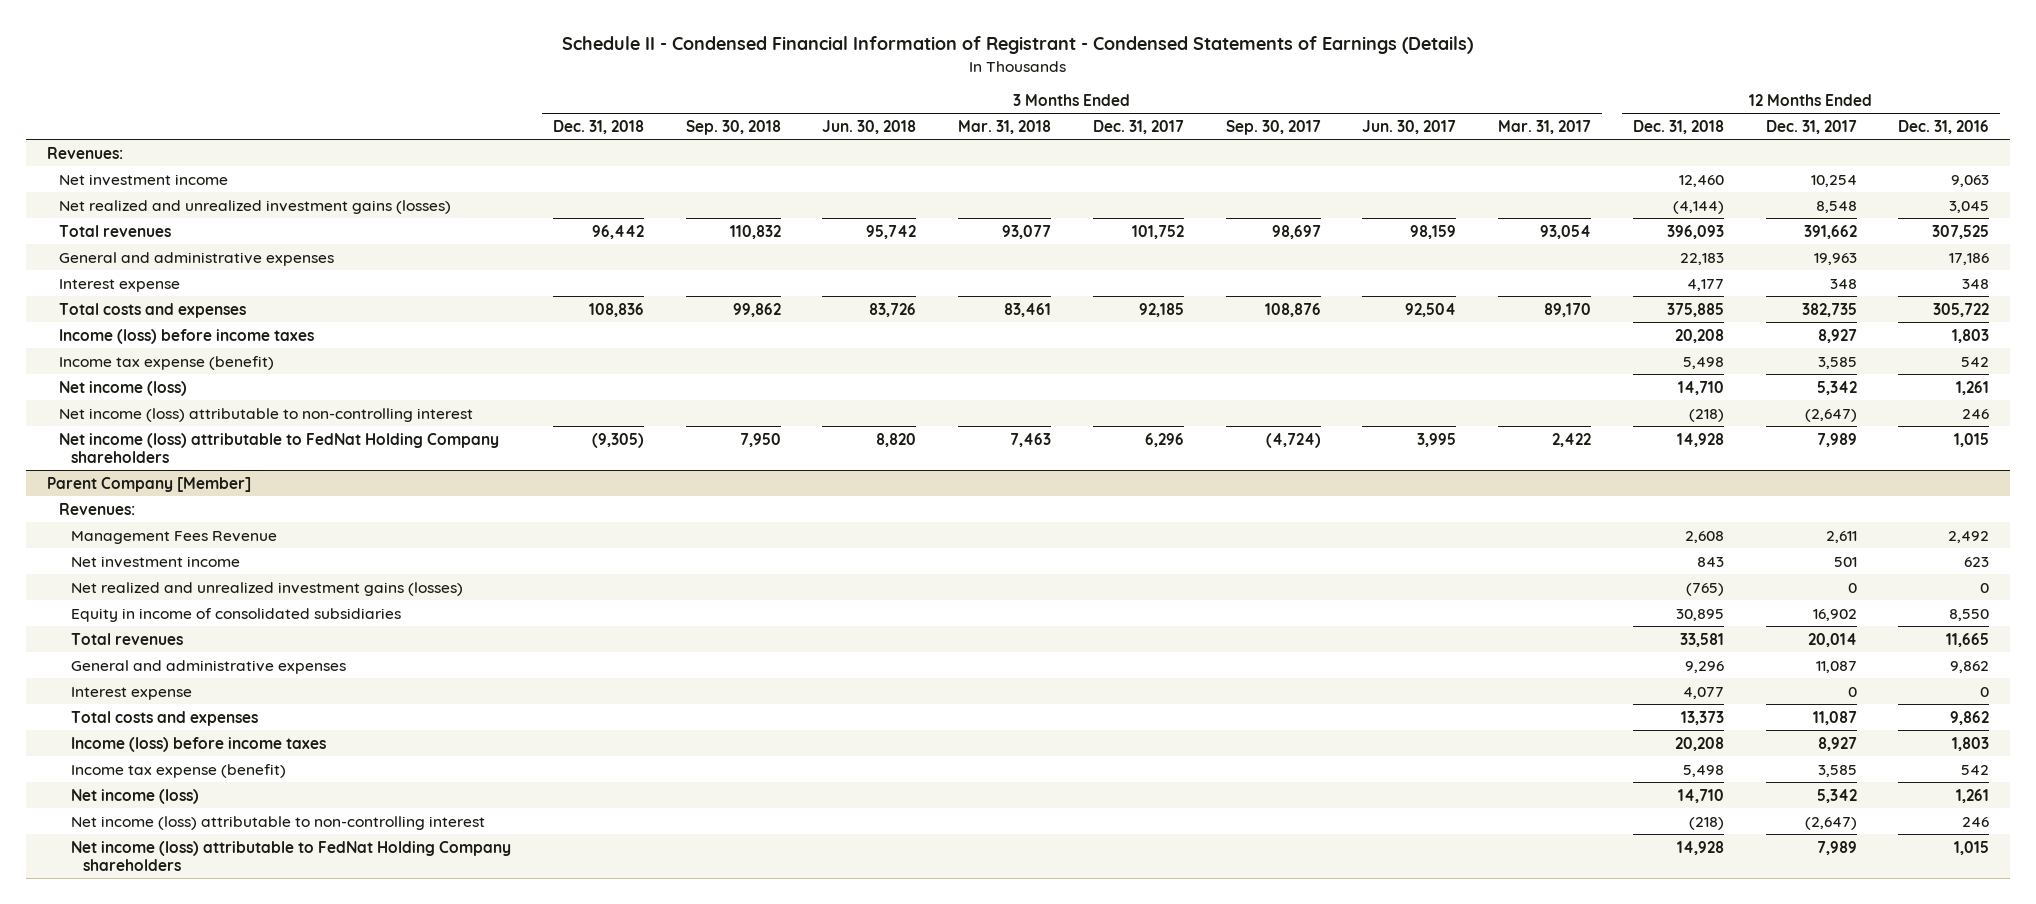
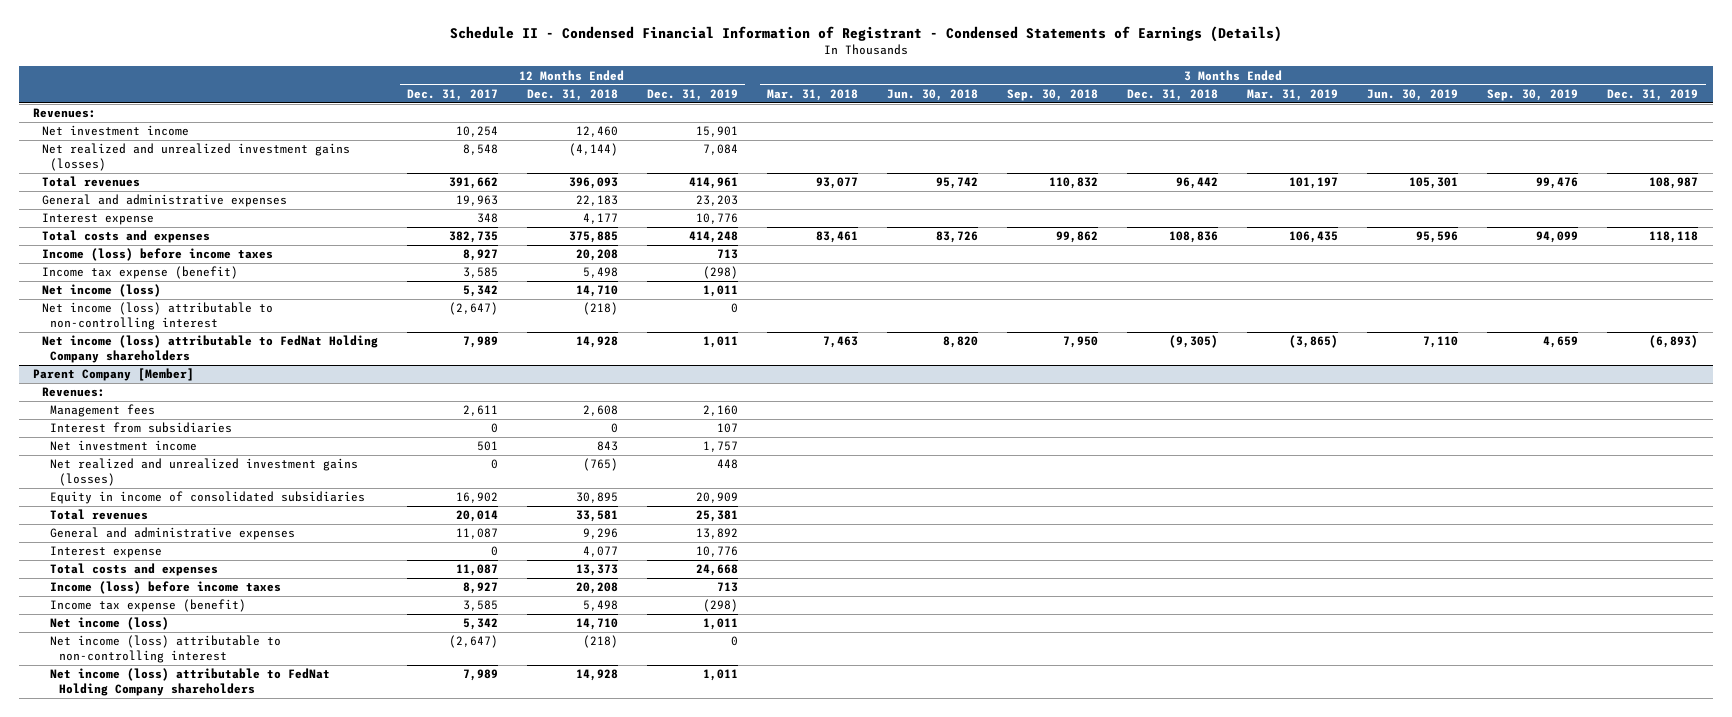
- | 3 Months Ended Dec. 31, 2018 | 3 Months Ended Sep. 30, 2018 | 3 Months Ended Jun. 30, 2018 | 3 Months Ended Mar. 31, 2018 | 3 Months Ended Dec. 31, 2017 | 3 Months Ended Sep. 30, 2017 | 3 Months Ended Jun. 30, 2017 | 3 Months Ended Mar. 31, 2017 | 12 Months Ended Dec. 31, 2018 | 12 Months Ended Dec. 31, 2017 | 12 Months Ended Dec. 31, 2016
+ | 12 Months Ended Dec. 31, 2017 | 12 Months Ended Dec. 31, 2018 | 12 Months Ended Dec. 31, 2019 | 3 Months Ended Mar. 31, 2018 | 3 Months Ended Jun. 30, 2018 | 3 Months Ended Sep. 30, 2018 | 3 Months Ended Dec. 31, 2018 | 3 Months Ended Mar. 31, 2019 | 3 Months Ended Jun. 30, 2019 | 3 Months Ended Sep. 30, 2019 | 3 Months Ended Dec. 31, 2019
@ Parent Company [Member]
- Management Fees Revenue | | | | | | | | | 2,608 | 2,611 | 2,492
+ Management fees | 2,611 | 2,608 | 2,160 | | | | | | | |
+ Interest from subsidiaries | 0 | 0 | 107 | | | | | | | |

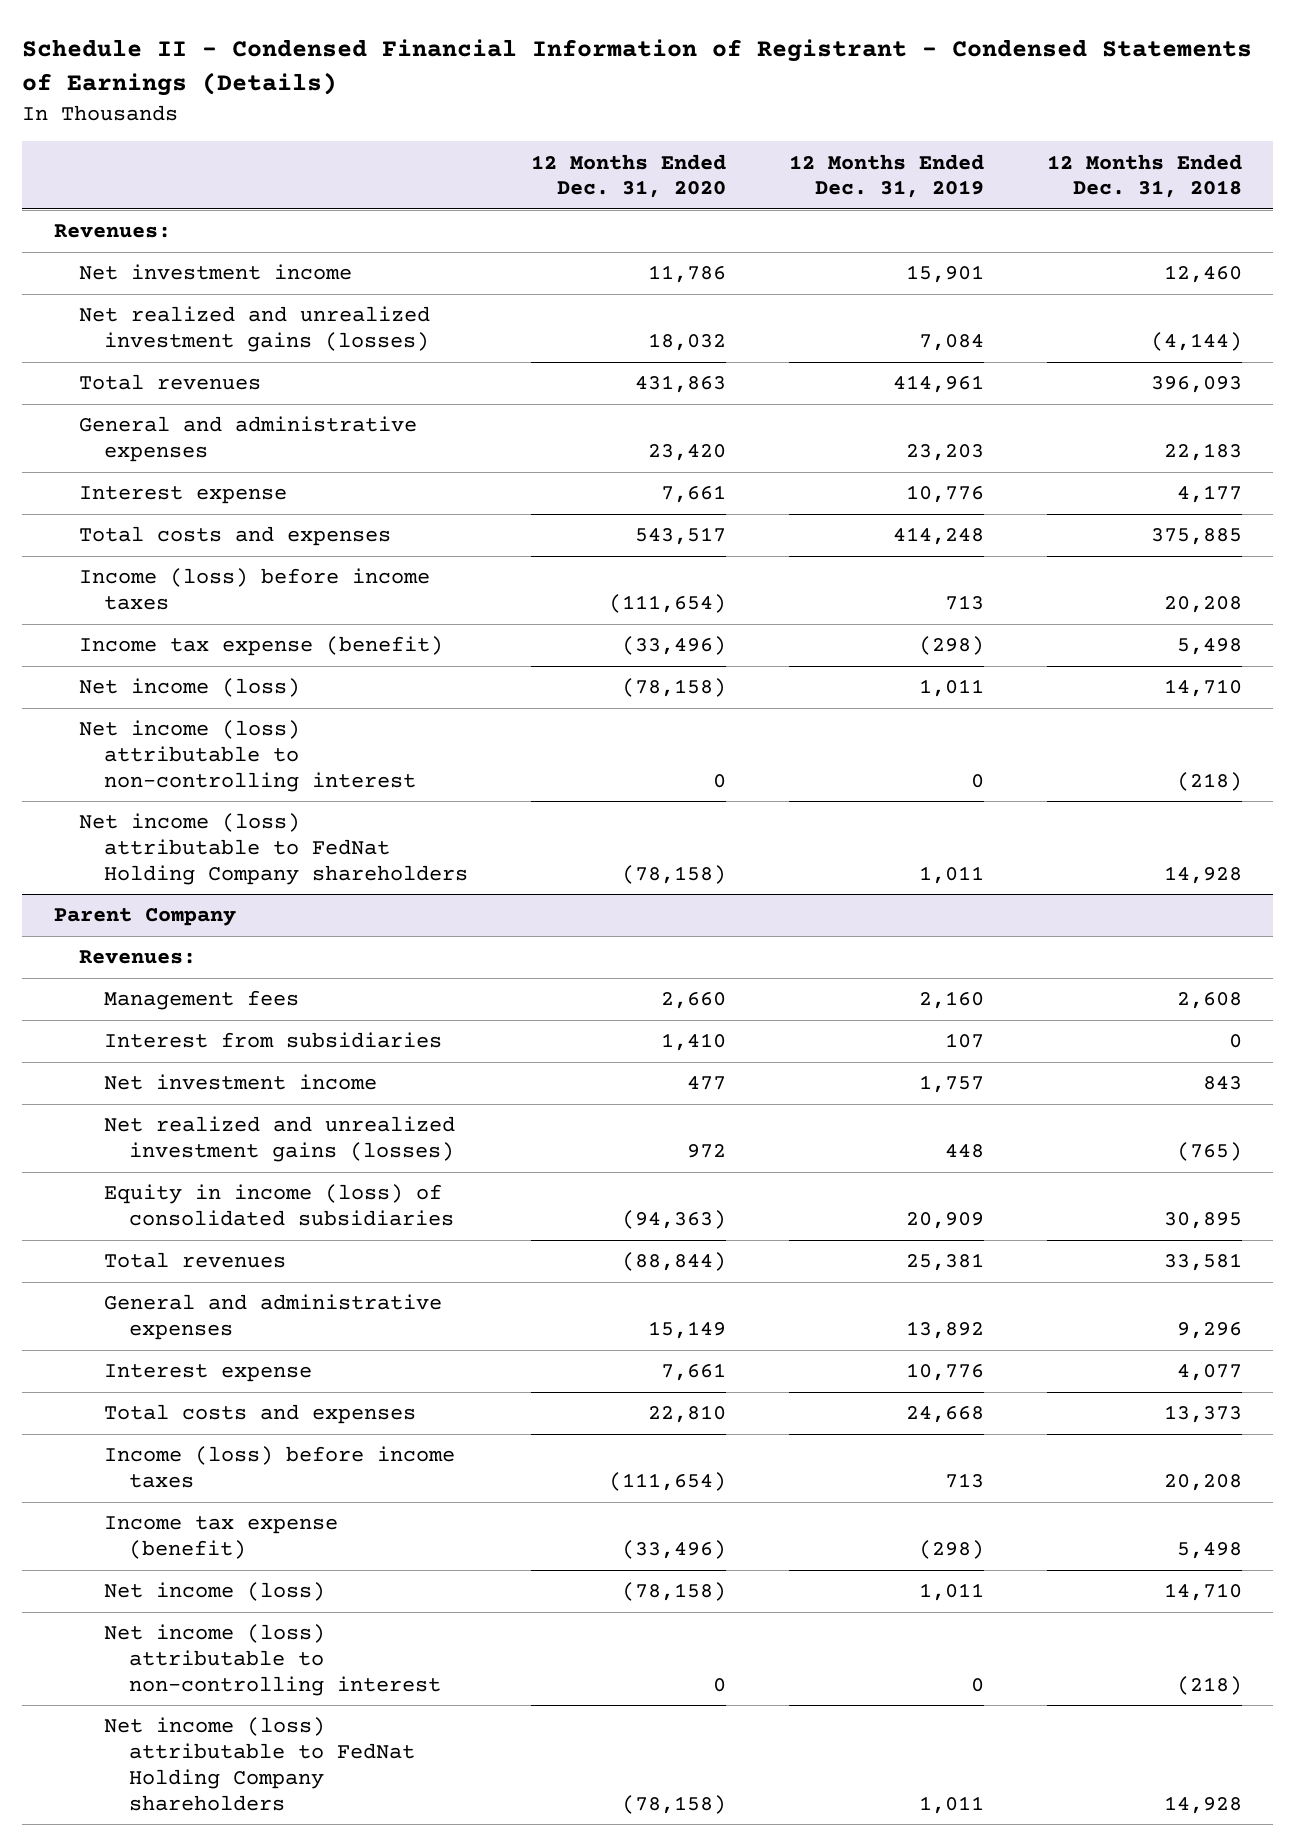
- | 12 Months Ended Dec. 31, 2017 | 12 Months Ended Dec. 31, 2018 | 12 Months Ended Dec. 31, 2019 | 3 Months Ended Mar. 31, 2018 | 3 Months Ended Jun. 30, 2018 | 3 Months Ended Sep. 30, 2018 | 3 Months Ended Dec. 31, 2018 | 3 Months Ended Mar. 31, 2019 | 3 Months Ended Jun. 30, 2019 | 3 Months Ended Sep. 30, 2019 | 3 Months Ended Dec. 31, 2019
+ | 12 Months Ended Dec. 31, 2020 | 12 Months Ended Dec. 31, 2019 | 12 Months Ended Dec. 31, 2018
- Parent Company [Member]
+ Parent Company
- Equity in income of consolidated subsidiaries | 16,902 | 30,895 | 20,909 | | | | | | | |
+ Equity in income (loss) of consolidated subsidiaries | (94,363) | 20,909 | 30,895

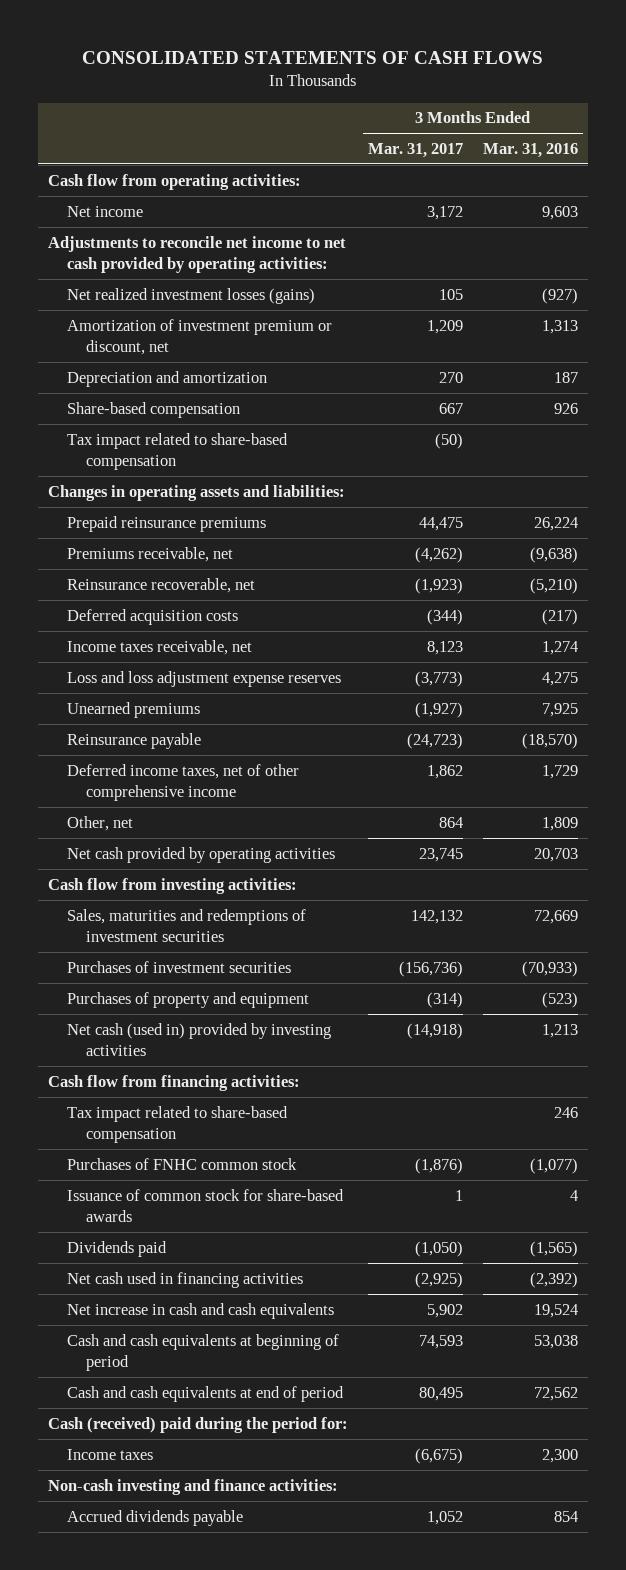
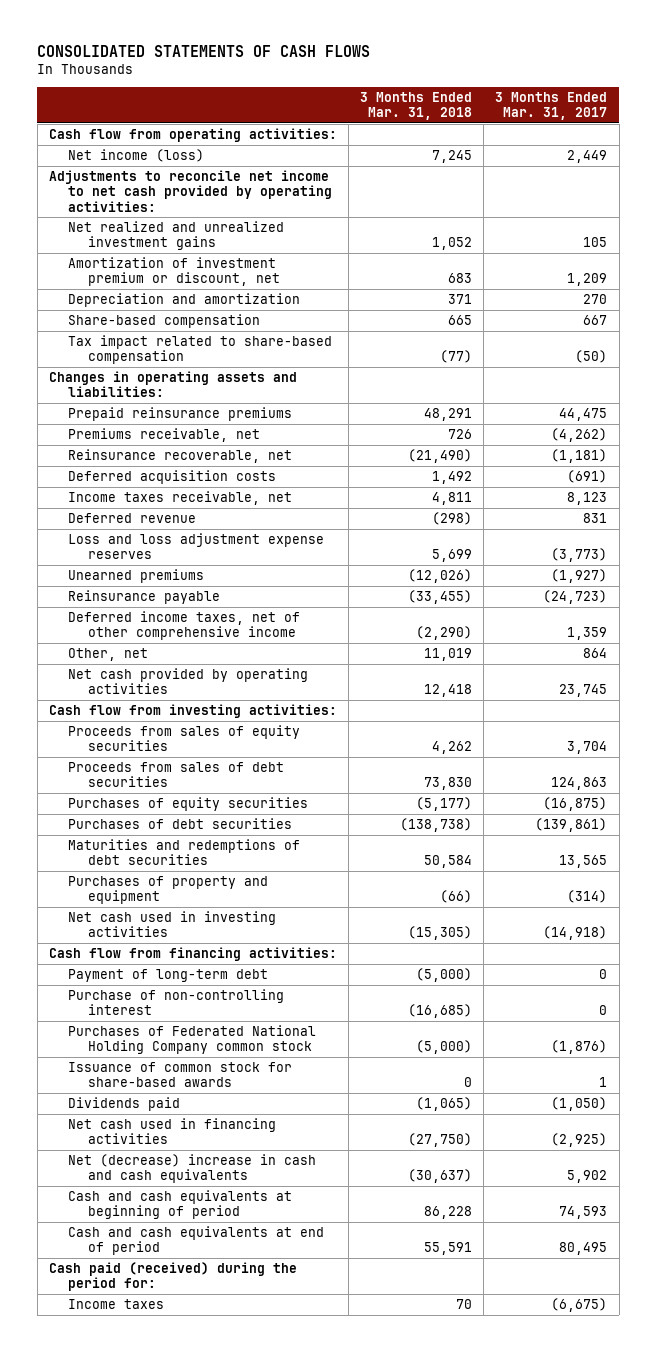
- | 3 Months Ended Mar. 31, 2017 | 3 Months Ended Mar. 31, 2016
+ | 3 Months Ended Mar. 31, 2018 | 3 Months Ended Mar. 31, 2017
- Net income | 3,172 | 9,603
+ Net income (loss) | 7,245 | 2,449
- Net realized investment losses (gains) | 105 | (927)
+ Net realized and unrealized investment gains | 1,052 | 105
- Reinsurance recoverable, net | (1,923) | (5,210)
- Deferred acquisition costs | (344) | (217)
+ Reinsurance recoverable, net | (21,490) | (1,181)
+ Deferred acquisition costs | 1,492 | (691)
+ Deferred revenue | (298) | 831
- Deferred income taxes, net of other comprehensive income | 1,862 | 1,729
+ Deferred income taxes, net of other comprehensive income | (2,290) | 1,359
- Sales, maturities and redemptions of investment securities | 142,132 | 72,669
- Purchases of investment securities | (156,736) | (70,933)
+ Proceeds from sales of equity securities | 4,262 | 3,704
+ Proceeds from sales of debt securities | 73,830 | 124,863
+ Purchases of equity securities | (5,177) | (16,875)
+ Purchases of debt securities | (138,738) | (139,861)
+ Maturities and redemptions of debt securities | 50,584 | 13,565
- Net cash (used in) provided by investing activities | (14,918) | 1,213
+ Net cash used in investing activities | (15,305) | (14,918)
- Tax impact related to share-based compensation | | 246
- Purchases of FNHC common stock | (1,876) | (1,077)
+ Payment of long-term debt | (5,000) | 0
+ Purchase of non-controlling interest | (16,685) | 0
+ Purchases of Federated National Holding Company common stock | (5,000) | (1,876)
- Net increase in cash and cash equivalents | 5,902 | 19,524
+ Net (decrease) increase in cash and cash equivalents | (30,637) | 5,902
- Cash (received) paid during the period for:
+ Cash paid (received) during the period for:
- Non-cash investing and finance activities:
- Accrued dividends payable | 1,052 | 854

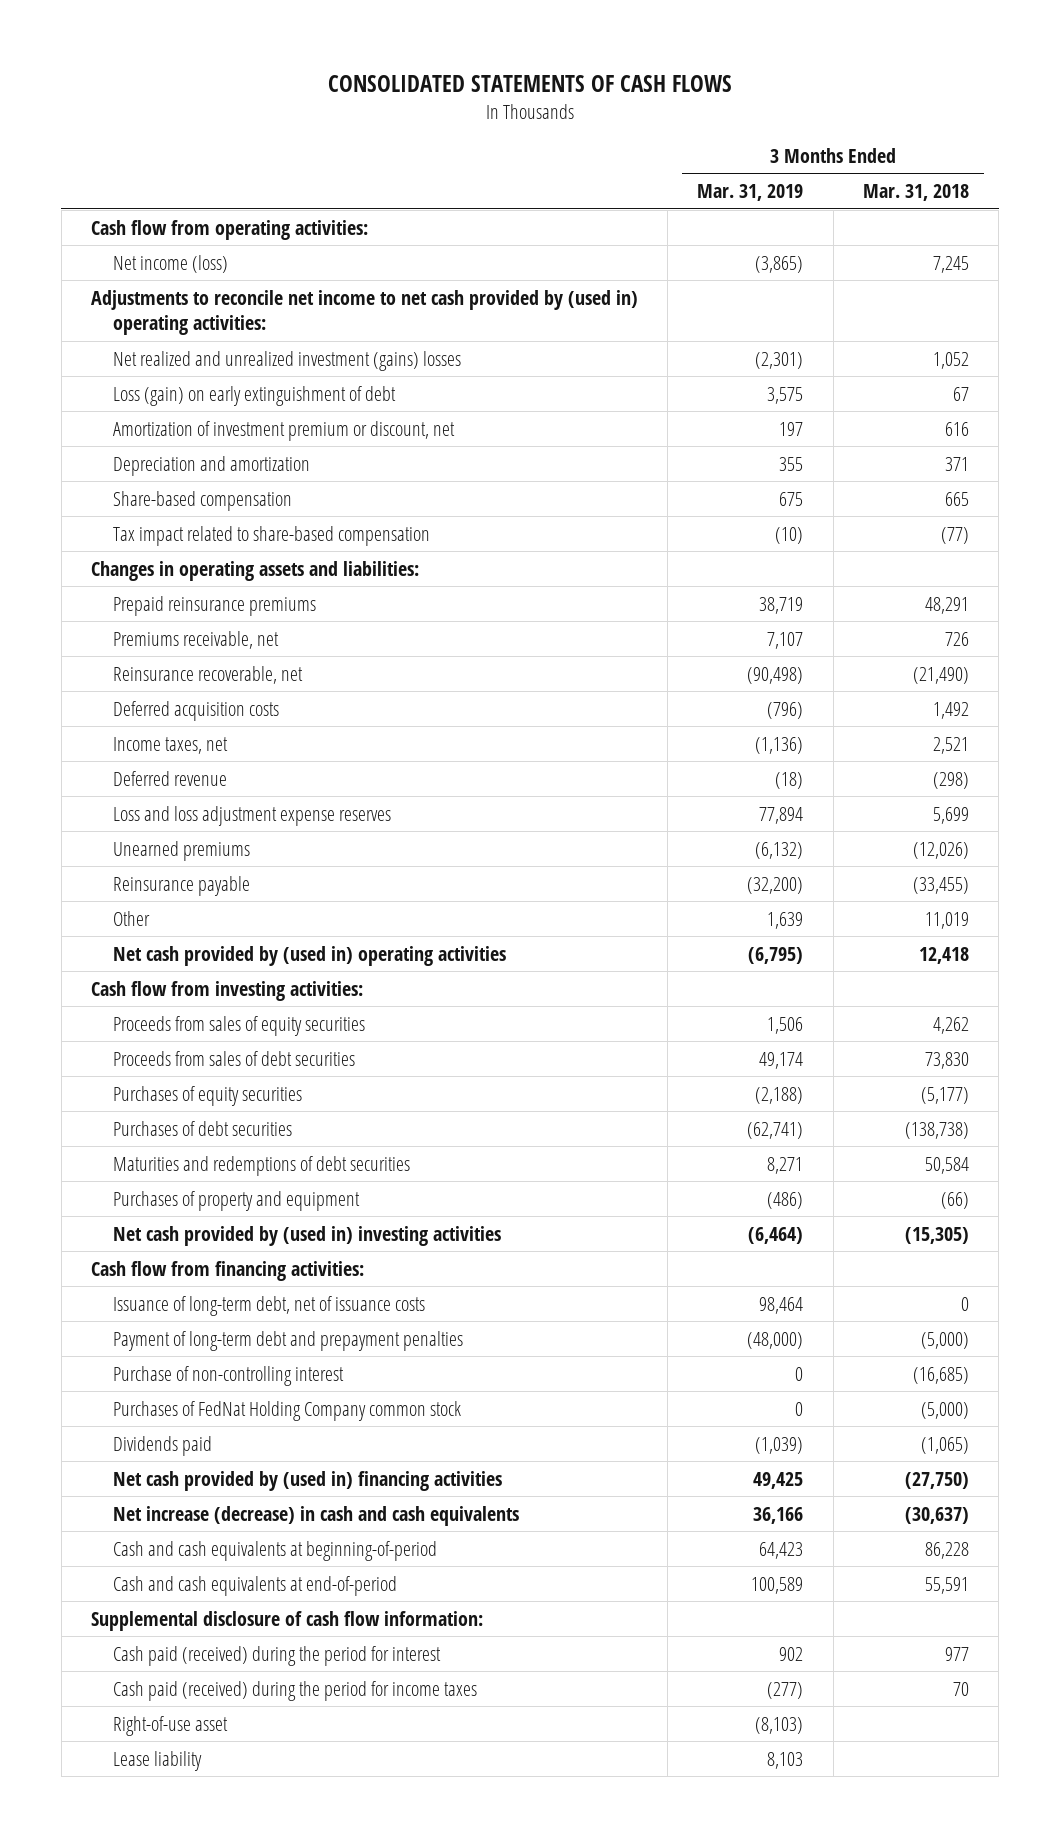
- | 3 Months Ended Mar. 31, 2018 | 3 Months Ended Mar. 31, 2017
+ | 3 Months Ended Mar. 31, 2019 | 3 Months Ended Mar. 31, 2018
- Adjustments to reconcile net income to net cash provided by operating activities:
- Net realized and unrealized investment gains | 1,052 | 105
- Amortization of investment premium or discount, net | 683 | 1,209
+ Adjustments to reconcile net income to net cash provided by (used in) operating activities:
+ Net realized and unrealized investment (gains) losses | (2,301) | 1,052
+ Loss (gain) on early extinguishment of debt | 3,575 | 67
+ Amortization of investment premium or discount, net | 197 | 616
- Income taxes receivable, net | 4,811 | 8,123
+ Income taxes, net | (1,136) | 2,521
- Deferred income taxes, net of other comprehensive income | (2,290) | 1,359
- Other, net | 11,019 | 864
- Net cash provided by operating activities | 12,418 | 23,745
+ Other | 1,639 | 11,019
+ Net cash provided by (used in) operating activities | (6,795) | 12,418
- Net cash used in investing activities | (15,305) | (14,918)
+ Net cash provided by (used in) investing activities | (6,464) | (15,305)
- Payment of long-term debt | (5,000) | 0
+ Issuance of long-term debt, net of issuance costs | 98,464 | 0
+ Payment of long-term debt and prepayment penalties | (48,000) | (5,000)
- Purchases of Federated National Holding Company common stock | (5,000) | (1,876)
- Issuance of common stock for share-based awards | 0 | 1
+ Purchases of FedNat Holding Company common stock | 0 | (5,000)
- Net cash used in financing activities | (27,750) | (2,925)
- Net (decrease) increase in cash and cash equivalents | (30,637) | 5,902
- Cash and cash equivalents at beginning of period | 86,228 | 74,593
- Cash and cash equivalents at end of period | 55,591 | 80,495
- Cash paid (received) during the period for:
- Income taxes | 70 | (6,675)
+ Net cash provided by (used in) financing activities | 49,425 | (27,750)
+ Net increase (decrease) in cash and cash equivalents | 36,166 | (30,637)
+ Cash and cash equivalents at beginning-of-period | 64,423 | 86,228
+ Cash and cash equivalents at end-of-period | 100,589 | 55,591
+ Supplemental disclosure of cash flow information:
+ Cash paid (received) during the period for interest | 902 | 977
+ Cash paid (received) during the period for income taxes | (277) | 70
+ Right-of-use asset | (8,103) |
+ Lease liability | 8,103 |

